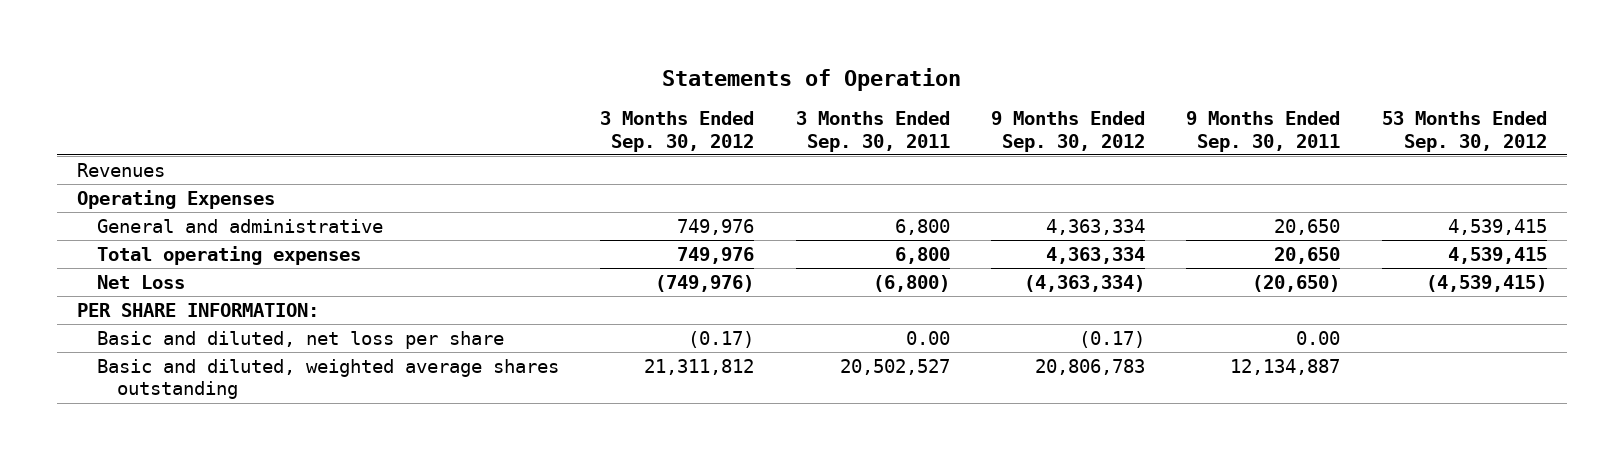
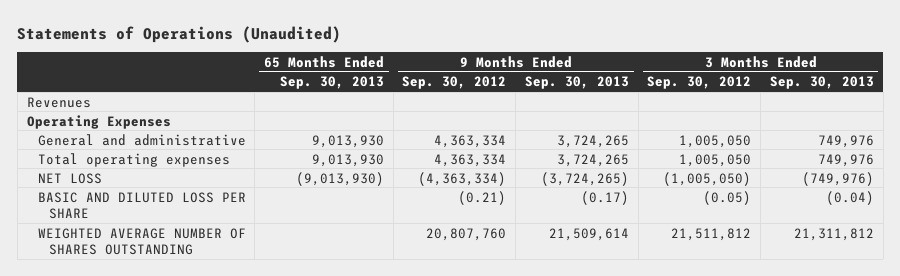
- Statements of Operation
+ Statements of Operations (Unaudited)
- | 3 Months Ended Sep. 30, 2012 | 3 Months Ended Sep. 30, 2011 | 9 Months Ended Sep. 30, 2012 | 9 Months Ended Sep. 30, 2011 | 53 Months Ended Sep. 30, 2012
+ | 65 Months Ended Sep. 30, 2013 | 9 Months Ended Sep. 30, 2012 | 9 Months Ended Sep. 30, 2013 | 3 Months Ended Sep. 30, 2012 | 3 Months Ended Sep. 30, 2013
- General and administrative | 749,976 | 6,800 | 4,363,334 | 20,650 | 4,539,415
- Total operating expenses | 749,976 | 6,800 | 4,363,334 | 20,650 | 4,539,415
- Net Loss | (749,976) | (6,800) | (4,363,334) | (20,650) | (4,539,415)
- PER SHARE INFORMATION:
- Basic and diluted, net loss per share | (0.17) | 0.00 | (0.17) | 0.00 |
- Basic and diluted, weighted average shares outstanding | 21,311,812 | 20,502,527 | 20,806,783 | 12,134,887 |
+ General and administrative | 9,013,930 | 4,363,334 | 3,724,265 | 1,005,050 | 749,976
+ Total operating expenses | 9,013,930 | 4,363,334 | 3,724,265 | 1,005,050 | 749,976
+ NET LOSS | (9,013,930) | (4,363,334) | (3,724,265) | (1,005,050) | (749,976)
+ BASIC AND DILUTED LOSS PER SHARE | | (0.21) | (0.17) | (0.05) | (0.04)
+ WEIGHTED AVERAGE NUMBER OF SHARES OUTSTANDING | | 20,807,760 | 21,509,614 | 21,511,812 | 21,311,812

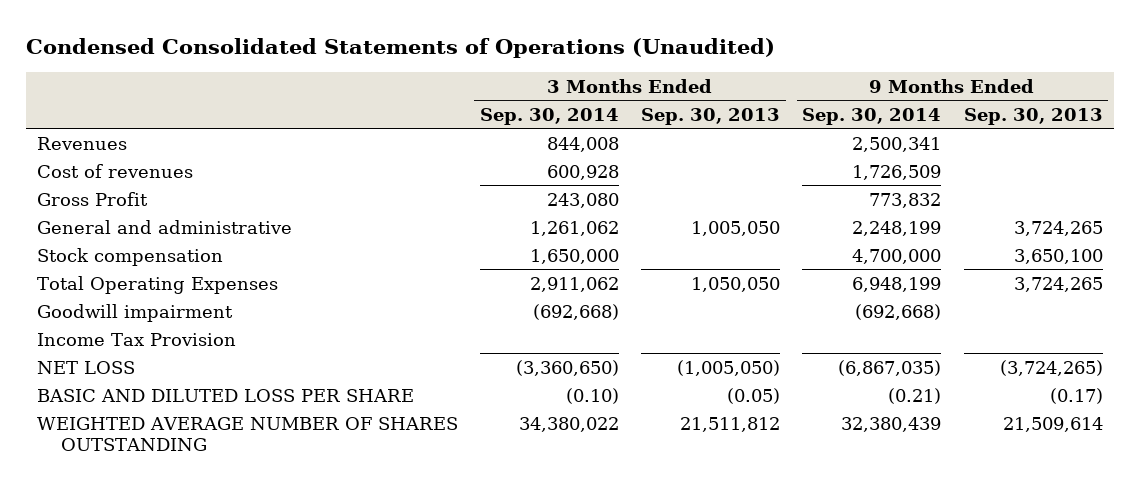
- Statements of Operations (Unaudited)
+ Condensed Consolidated Statements of Operations (Unaudited)
- | 65 Months Ended Sep. 30, 2013 | 9 Months Ended Sep. 30, 2012 | 9 Months Ended Sep. 30, 2013 | 3 Months Ended Sep. 30, 2012 | 3 Months Ended Sep. 30, 2013
+ | 3 Months Ended Sep. 30, 2014 | 3 Months Ended Sep. 30, 2013 | 9 Months Ended Sep. 30, 2014 | 9 Months Ended Sep. 30, 2013
- Operating Expenses
- General and administrative | 9,013,930 | 4,363,334 | 3,724,265 | 1,005,050 | 749,976
- Total operating expenses | 9,013,930 | 4,363,334 | 3,724,265 | 1,005,050 | 749,976
- NET LOSS | (9,013,930) | (4,363,334) | (3,724,265) | (1,005,050) | (749,976)
- BASIC AND DILUTED LOSS PER SHARE | | (0.21) | (0.17) | (0.05) | (0.04)
- WEIGHTED AVERAGE NUMBER OF SHARES OUTSTANDING | | 20,807,760 | 21,509,614 | 21,511,812 | 21,311,812
+ Cost of revenues | 600,928 | | 1,726,509 |
+ Gross Profit | 243,080 | | 773,832 |
+ General and administrative | 1,261,062 | 1,005,050 | 2,248,199 | 3,724,265
+ Stock compensation | 1,650,000 | | 4,700,000 | 3,650,100
+ Total Operating Expenses | 2,911,062 | 1,050,050 | 6,948,199 | 3,724,265
+ Goodwill impairment | (692,668) | | (692,668) |
+ Income Tax Provision
+ NET LOSS | (3,360,650) | (1,005,050) | (6,867,035) | (3,724,265)
+ BASIC AND DILUTED LOSS PER SHARE | (0.10) | (0.05) | (0.21) | (0.17)
+ WEIGHTED AVERAGE NUMBER OF SHARES OUTSTANDING | 34,380,022 | 21,511,812 | 32,380,439 | 21,509,614

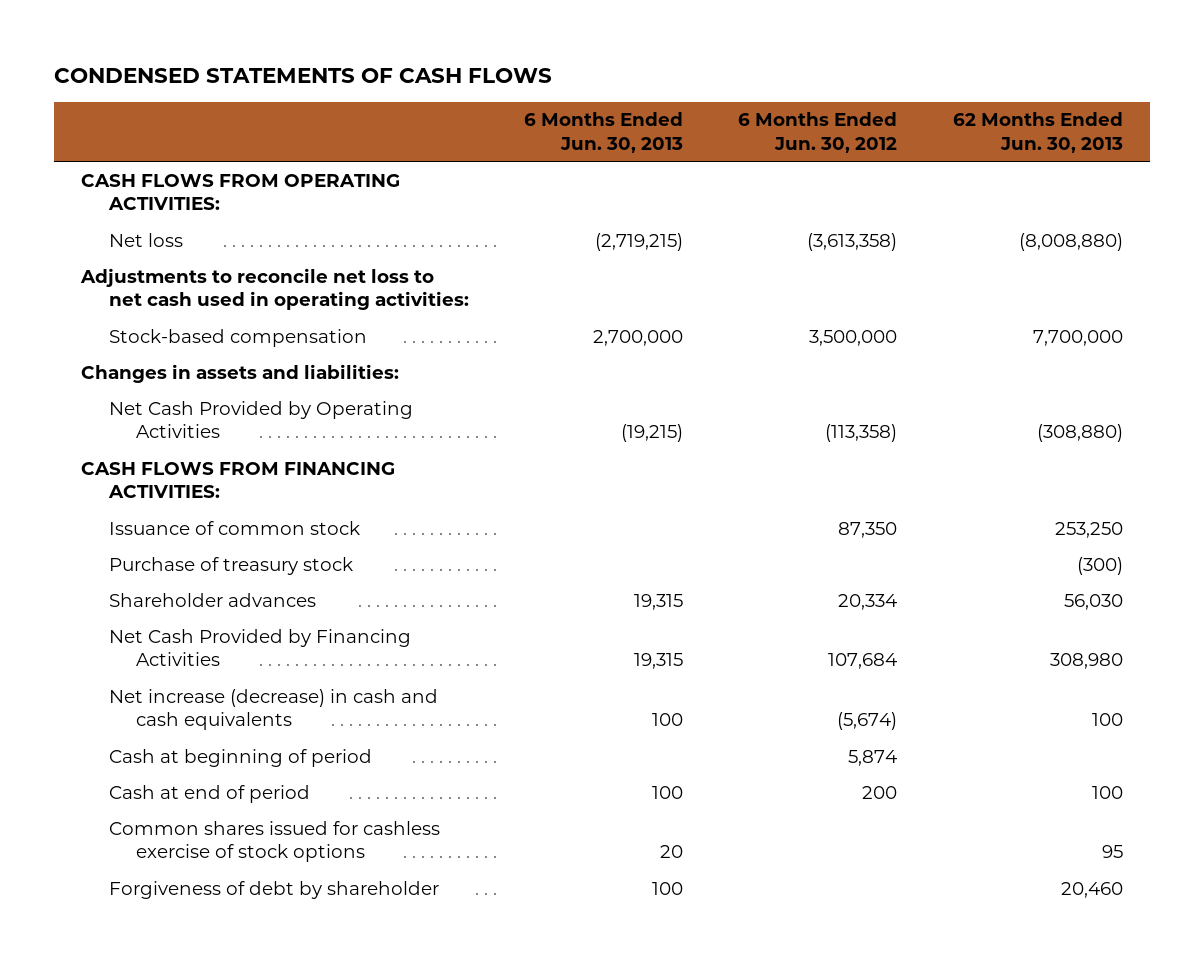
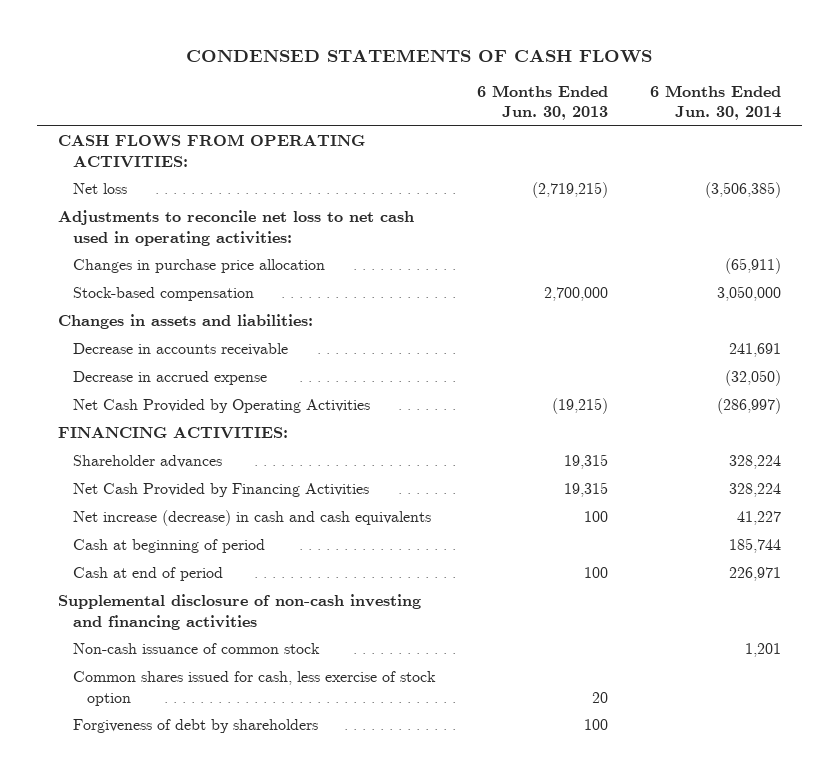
- | 6 Months Ended Jun. 30, 2013 | 6 Months Ended Jun. 30, 2012 | 62 Months Ended Jun. 30, 2013
+ | 6 Months Ended Jun. 30, 2013 | 6 Months Ended Jun. 30, 2014
+ Changes in purchase price allocation | | (65,911)
+ Decrease in accounts receivable | | 241,691
+ Decrease in accrued expense | | (32,050)
- CASH FLOWS FROM FINANCING ACTIVITIES:
- Issuance of common stock | | 87,350 | 253,250
- Purchase of treasury stock | | | (300)
+ FINANCING ACTIVITIES:
- Common shares issued for cashless exercise of stock options | 20 | | 95
- Forgiveness of debt by shareholder | 100 | | 20,460
+ Supplemental disclosure of non-cash investing and financing activities
+ Non-cash issuance of common stock | | 1,201
+ Common shares issued for cash, less exercise of stock option | 20 |
+ Forgiveness of debt by shareholders | 100 |

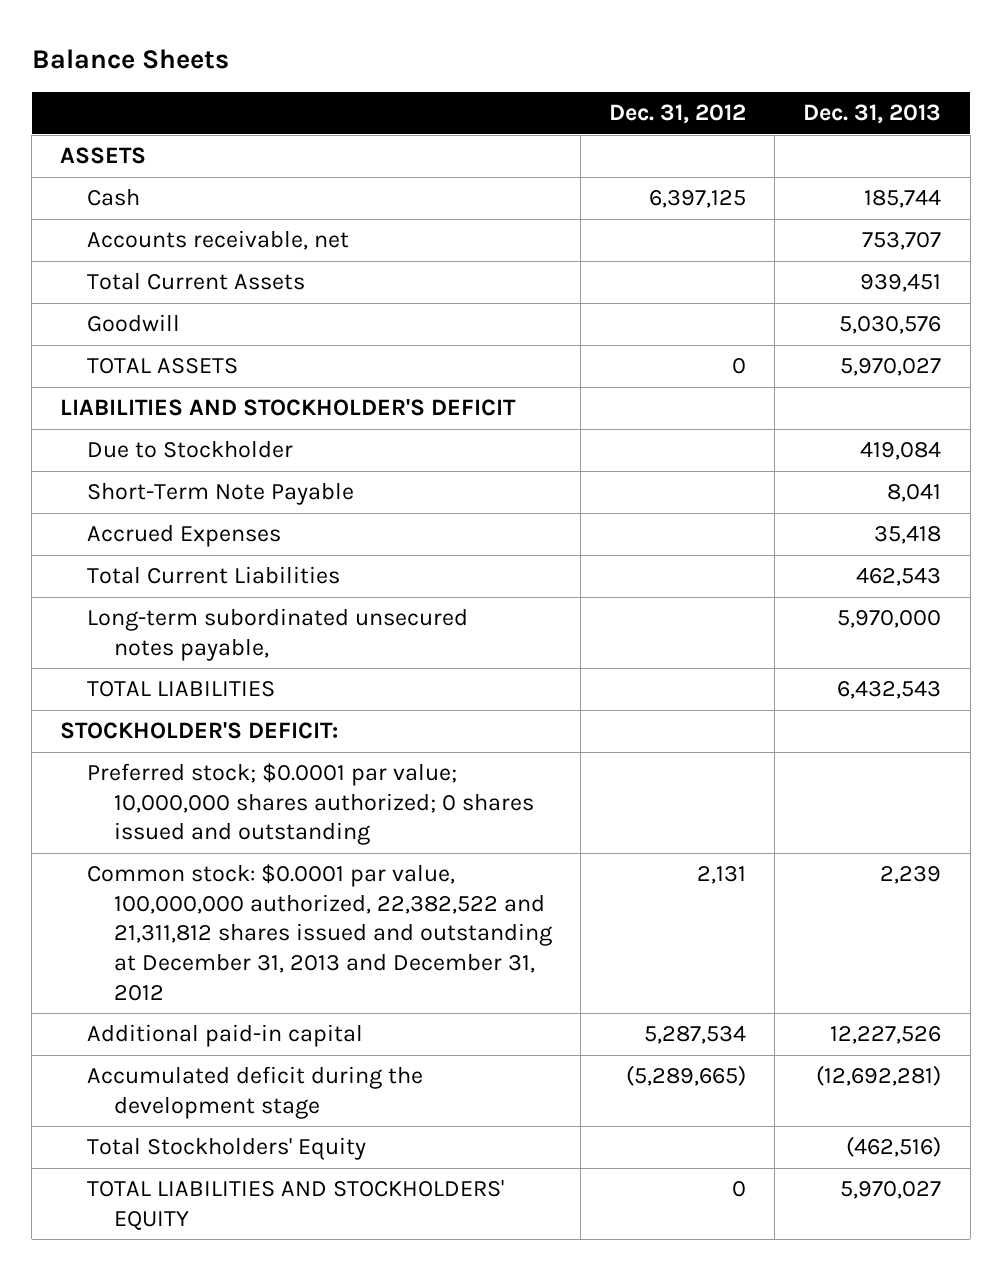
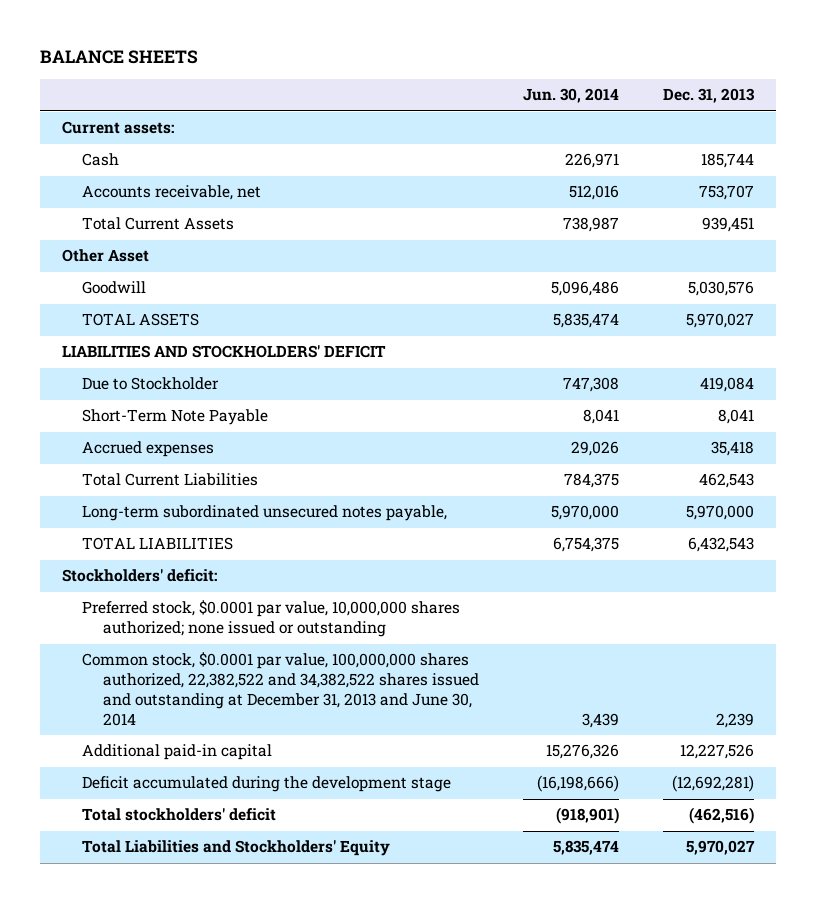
- Balance Sheets
+ BALANCE SHEETS
- | Dec. 31, 2012 | Dec. 31, 2013
+ | Jun. 30, 2014 | Dec. 31, 2013
- ASSETS
+ Current assets:
+ Other Asset
- LIABILITIES AND STOCKHOLDER'S DEFICIT
+ LIABILITIES AND STOCKHOLDERS' DEFICIT
- Accrued Expenses | | 35,418
+ Accrued expenses | 29,026 | 35,418
- STOCKHOLDER'S DEFICIT:
- Preferred stock; $0.0001 par value; 10,000,000 shares authorized; 0 shares issued and outstanding
- Common stock: $0.0001 par value, 100,000,000 authorized, 22,382,522 and 21,311,812 shares issued and outstanding at December 31, 2013 and December 31, 2012 | 2,131 | 2,239
+ Stockholders' deficit:
+ Preferred stock, $0.0001 par value, 10,000,000 shares authorized; none issued or outstanding
+ Common stock, $0.0001 par value, 100,000,000 shares authorized, 22,382,522 and 34,382,522 shares issued and outstanding at December 31, 2013 and June 30, 2014 | 3,439 | 2,239
- Accumulated deficit during the development stage | (5,289,665) | (12,692,281)
- Total Stockholders' Equity | | (462,516)
- TOTAL LIABILITIES AND STOCKHOLDERS' EQUITY | 0 | 5,970,027
+ Deficit accumulated during the development stage | (16,198,666) | (12,692,281)
+ Total stockholders' deficit | (918,901) | (462,516)
+ Total Liabilities and Stockholders' Equity | 5,835,474 | 5,970,027

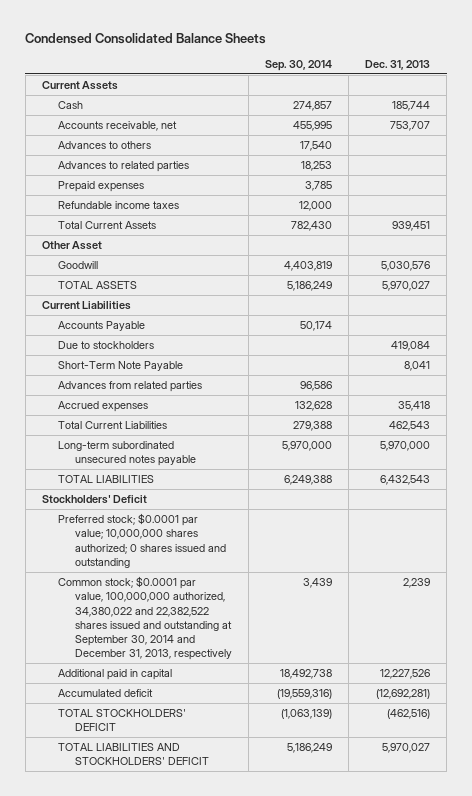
- BALANCE SHEETS
+ Condensed Consolidated Balance Sheets
- | Jun. 30, 2014 | Dec. 31, 2013
+ | Sep. 30, 2014 | Dec. 31, 2013
- Current assets:
+ Current Assets
+ Advances to others | 17,540 |
+ Advances to related parties | 18,253 |
+ Prepaid expenses | 3,785 |
+ Refundable income taxes | 12,000 |
- LIABILITIES AND STOCKHOLDERS' DEFICIT
- Due to Stockholder | 747,308 | 419,084
+ Current Liabilities
+ Accounts Payable | 50,174 |
+ Due to stockholders | | 419,084
+ Advances from related parties | 96,586 |
- Long-term subordinated unsecured notes payable, | 5,970,000 | 5,970,000
+ Long-term subordinated unsecured notes payable | 5,970,000 | 5,970,000
- Stockholders' deficit:
- Preferred stock, $0.0001 par value, 10,000,000 shares authorized; none issued or outstanding
- Common stock, $0.0001 par value, 100,000,000 shares authorized, 22,382,522 and 34,382,522 shares issued and outstanding at December 31, 2013 and June 30, 2014 | 3,439 | 2,239
- Additional paid-in capital | 15,276,326 | 12,227,526
- Deficit accumulated during the development stage | (16,198,666) | (12,692,281)
- Total stockholders' deficit | (918,901) | (462,516)
- Total Liabilities and Stockholders' Equity | 5,835,474 | 5,970,027
+ Stockholders' Deficit
+ Preferred stock; $0.0001 par value; 10,000,000 shares authorized; 0 shares issued and outstanding
+ Common stock; $0.0001 par value, 100,000,000 authorized, 34,380,022 and 22,382,522 shares issued and outstanding at September 30, 2014 and December 31, 2013, respectively | 3,439 | 2,239
+ Additional paid in capital | 18,492,738 | 12,227,526
+ Accumulated deficit | (19,559,316) | (12,692,281)
+ TOTAL STOCKHOLDERS' DEFICIT | (1,063,139) | (462,516)
+ TOTAL LIABILITIES AND STOCKHOLDERS' DEFICIT | 5,186,249 | 5,970,027

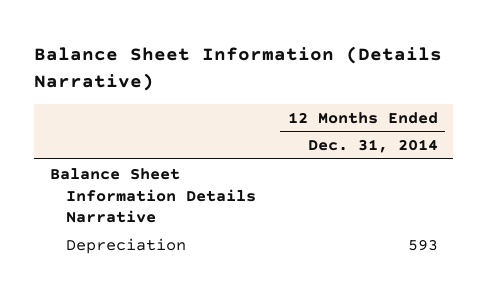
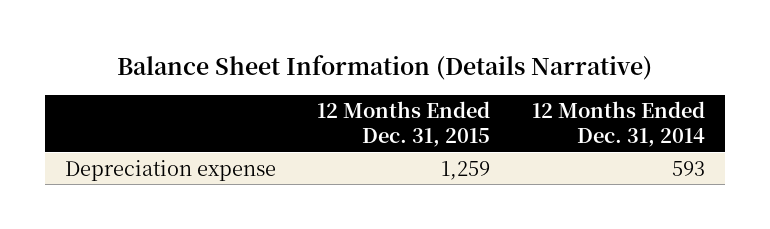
- | 12 Months Ended Dec. 31, 2014
+ | 12 Months Ended Dec. 31, 2015 | 12 Months Ended Dec. 31, 2014
- Balance Sheet Information Details Narrative
- Depreciation | 593
+ Depreciation expense | 1,259 | 593

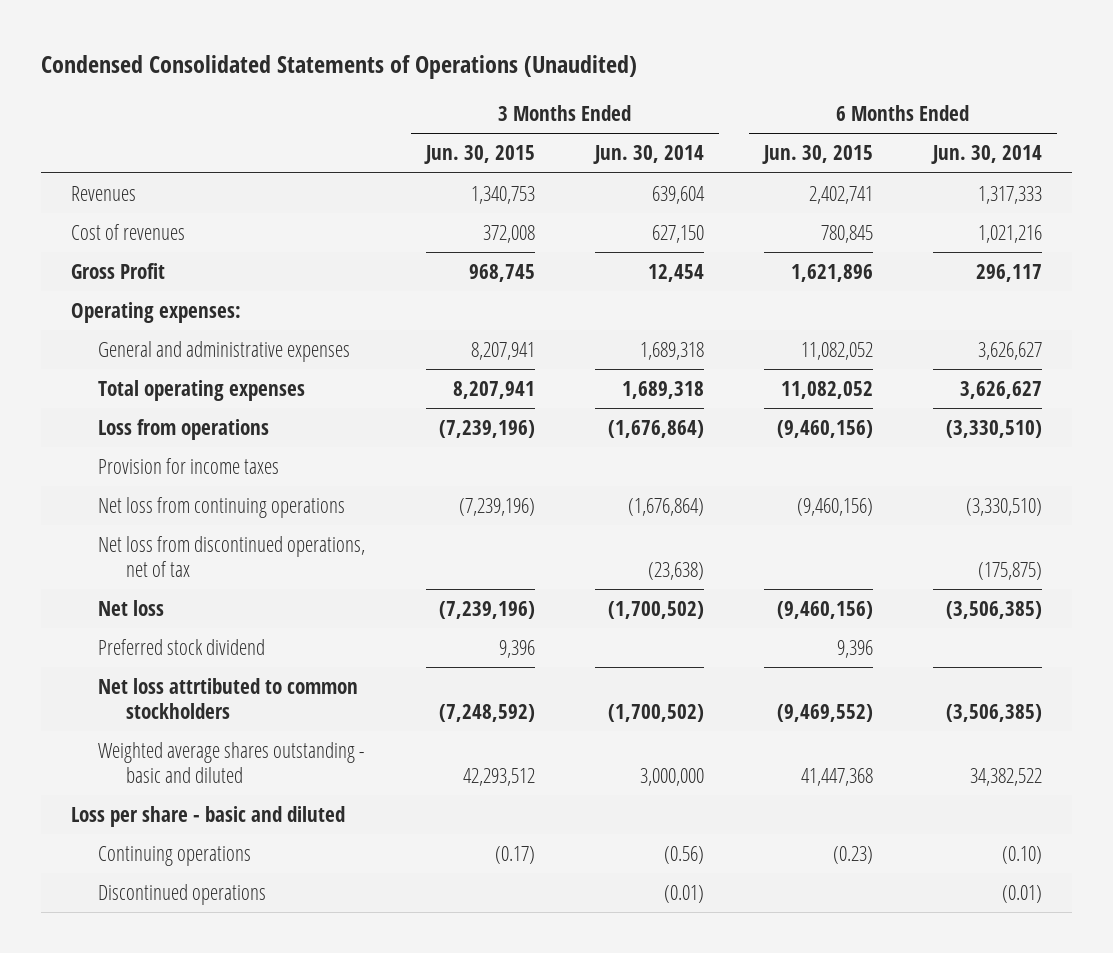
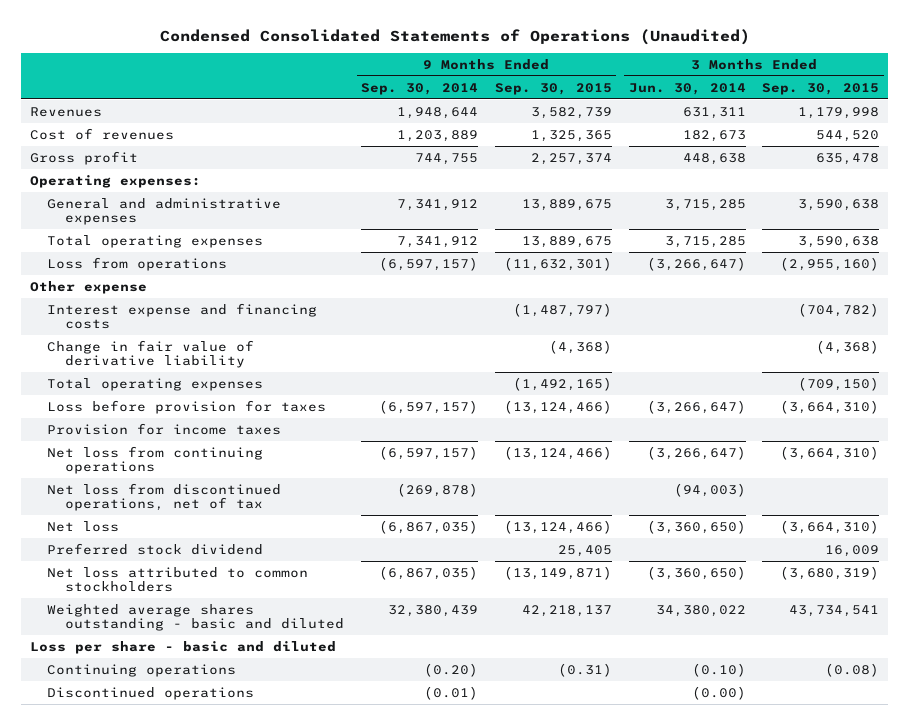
- | 3 Months Ended Jun. 30, 2015 | 3 Months Ended Jun. 30, 2014 | 6 Months Ended Jun. 30, 2015 | 6 Months Ended Jun. 30, 2014
+ | 9 Months Ended Sep. 30, 2014 | 9 Months Ended Sep. 30, 2015 | 3 Months Ended Jun. 30, 2014 | 3 Months Ended Sep. 30, 2015
- Revenues | 1,340,753 | 639,604 | 2,402,741 | 1,317,333
- Cost of revenues | 372,008 | 627,150 | 780,845 | 1,021,216
- Gross Profit | 968,745 | 12,454 | 1,621,896 | 296,117
+ Revenues | 1,948,644 | 3,582,739 | 631,311 | 1,179,998
+ Cost of revenues | 1,203,889 | 1,325,365 | 182,673 | 544,520
+ Gross profit | 744,755 | 2,257,374 | 448,638 | 635,478
- General and administrative expenses | 8,207,941 | 1,689,318 | 11,082,052 | 3,626,627
- Total operating expenses | 8,207,941 | 1,689,318 | 11,082,052 | 3,626,627
- Loss from operations | (7,239,196) | (1,676,864) | (9,460,156) | (3,330,510)
+ General and administrative expenses | 7,341,912 | 13,889,675 | 3,715,285 | 3,590,638
+ Total operating expenses | 7,341,912 | 13,889,675 | 3,715,285 | 3,590,638
+ Loss from operations | (6,597,157) | (11,632,301) | (3,266,647) | (2,955,160)
+ Other expense
+ Interest expense and financing costs | | (1,487,797) | | (704,782)
+ Change in fair value of derivative liability | | (4,368) | | (4,368)
+ Total operating expenses | | (1,492,165) | | (709,150)
+ Loss before provision for taxes | (6,597,157) | (13,124,466) | (3,266,647) | (3,664,310)
- Net loss from continuing operations | (7,239,196) | (1,676,864) | (9,460,156) | (3,330,510)
- Net loss from discontinued operations, net of tax | | (23,638) | | (175,875)
- Net loss | (7,239,196) | (1,700,502) | (9,460,156) | (3,506,385)
+ Net loss from continuing operations | (6,597,157) | (13,124,466) | (3,266,647) | (3,664,310)
+ Net loss from discontinued operations, net of tax | (269,878) | | (94,003) |
+ Net loss | (6,867,035) | (13,124,466) | (3,360,650) | (3,664,310)
- Net loss attrtibuted to common stockholders | (7,248,592) | (1,700,502) | (9,469,552) | (3,506,385)
- Weighted average shares outstanding - basic and diluted | 42,293,512 | 3,000,000 | 41,447,368 | 34,382,522
+ Net loss attributed to common stockholders | (6,867,035) | (13,149,871) | (3,360,650) | (3,680,319)
+ Weighted average shares outstanding - basic and diluted | 32,380,439 | 42,218,137 | 34,380,022 | 43,734,541
- Continuing operations | (0.17) | (0.56) | (0.23) | (0.10)
- Discontinued operations | | (0.01) | | (0.01)
+ Continuing operations | (0.20) | (0.31) | (0.10) | (0.08)
+ Discontinued operations | (0.01) | | (0.00) |

